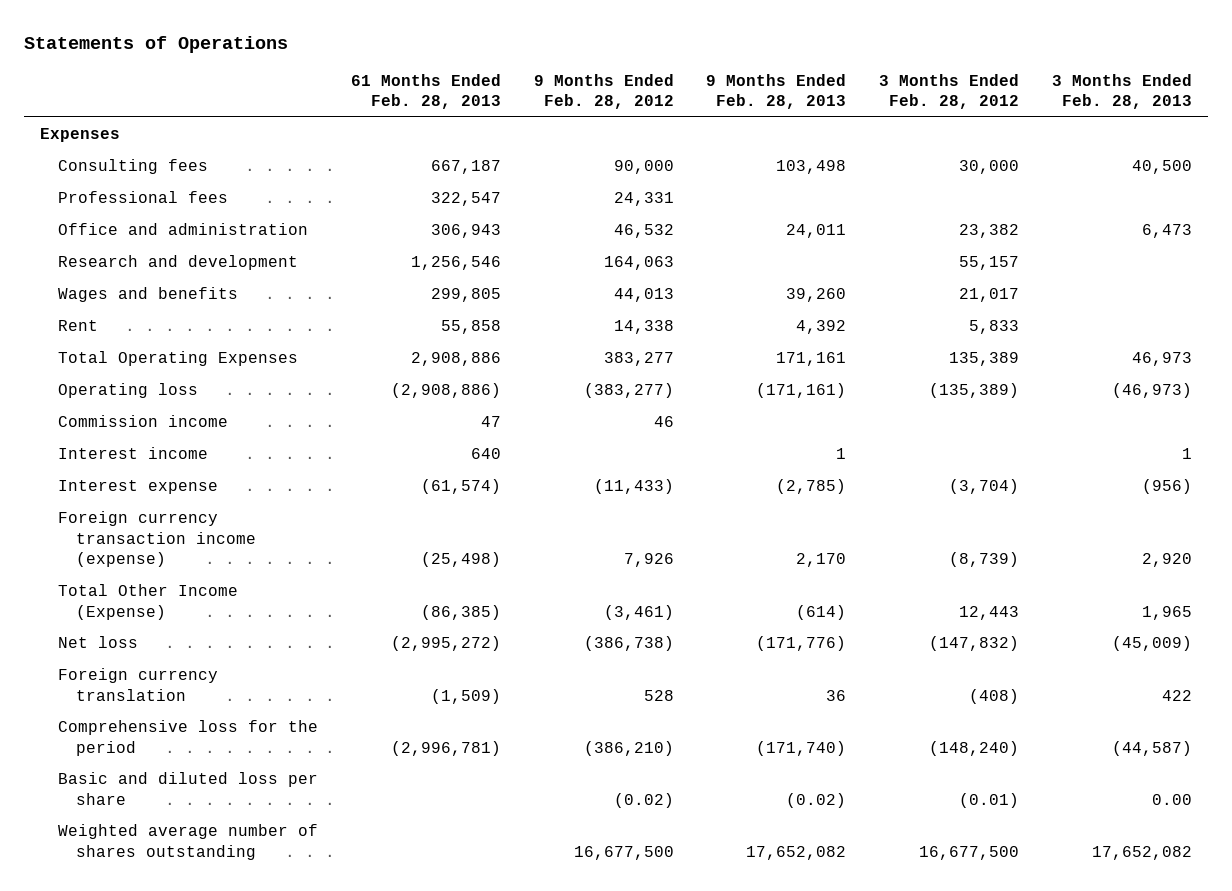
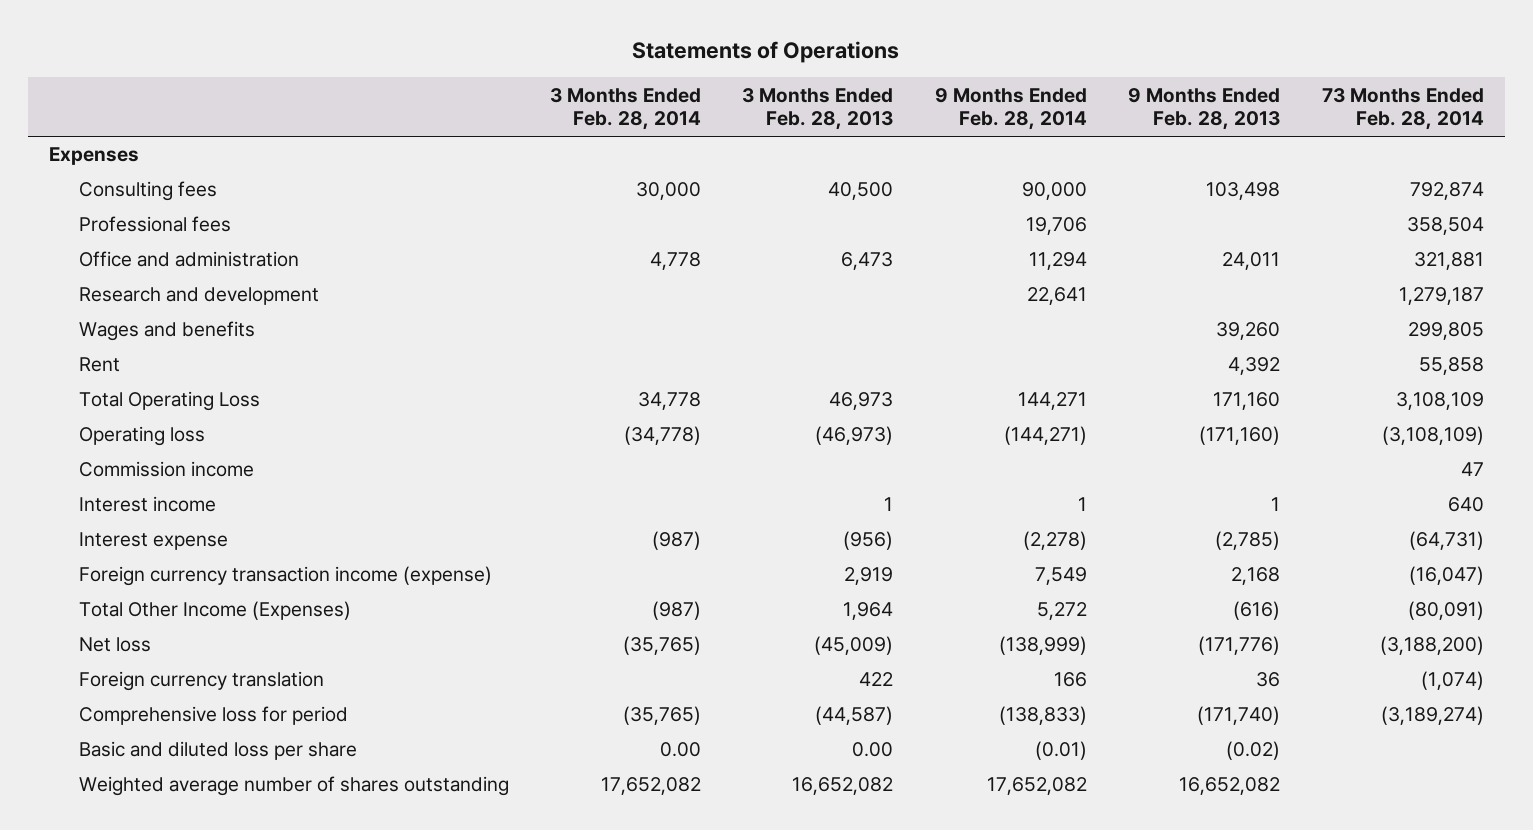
- | 61 Months Ended Feb. 28, 2013 | 9 Months Ended Feb. 28, 2012 | 9 Months Ended Feb. 28, 2013 | 3 Months Ended Feb. 28, 2012 | 3 Months Ended Feb. 28, 2013
+ | 3 Months Ended Feb. 28, 2014 | 3 Months Ended Feb. 28, 2013 | 9 Months Ended Feb. 28, 2014 | 9 Months Ended Feb. 28, 2013 | 73 Months Ended Feb. 28, 2014
- Total Operating Expenses | 2,908,886 | 383,277 | 171,161 | 135,389 | 46,973
- Operating loss | (2,908,886) | (383,277) | (171,161) | (135,389) | (46,973)
+ Total Operating Loss | 34,778 | 46,973 | 144,271 | 171,160 | 3,108,109
+ Operating loss | (34,778) | (46,973) | (144,271) | (171,160) | (3,108,109)
- Foreign currency transaction income (expense) | (25,498) | 7,926 | 2,170 | (8,739) | 2,920
- Total Other Income (Expense) | (86,385) | (3,461) | (614) | 12,443 | 1,965
+ Foreign currency transaction income (expense) | | 2,919 | 7,549 | 2,168 | (16,047)
+ Total Other Income (Expenses) | (987) | 1,964 | 5,272 | (616) | (80,091)
- Comprehensive loss for the period | (2,996,781) | (386,210) | (171,740) | (148,240) | (44,587)
+ Comprehensive loss for period | (35,765) | (44,587) | (138,833) | (171,740) | (3,189,274)
- Weighted average number of shares outstanding | | 16,677,500 | 17,652,082 | 16,677,500 | 17,652,082
+ Weighted average number of shares outstanding | 17,652,082 | 16,652,082 | 17,652,082 | 16,652,082 |

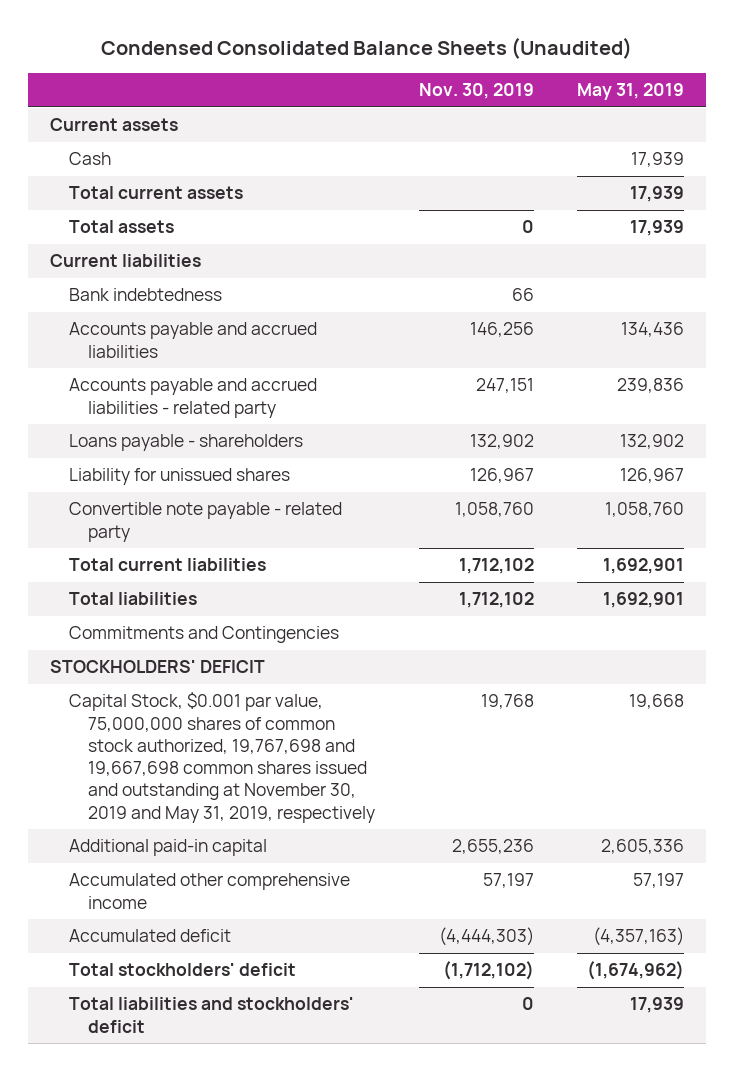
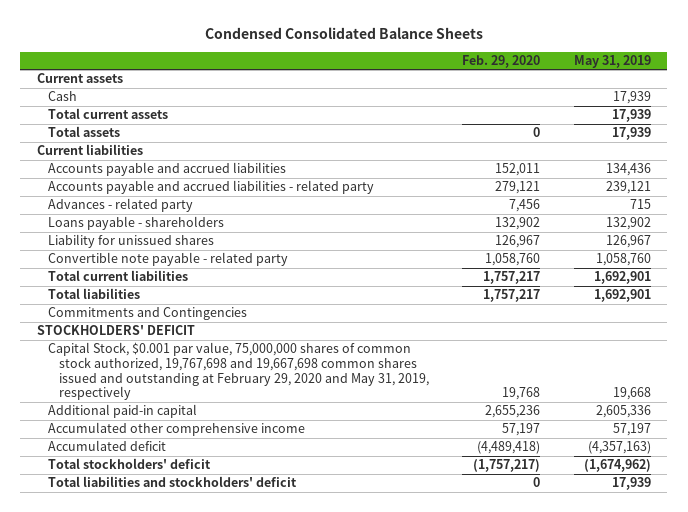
- Condensed Consolidated Balance Sheets (Unaudited)
+ Condensed Consolidated Balance Sheets
- | Nov. 30, 2019 | May 31, 2019
+ | Feb. 29, 2020 | May 31, 2019
- Bank indebtedness | 66 |
- Accounts payable and accrued liabilities - related party | 247,151 | 239,836
+ Accounts payable and accrued liabilities - related party | 279,121 | 239,121
+ Advances - related party | 7,456 | 715
- Capital Stock, $0.001 par value, 75,000,000 shares of common stock authorized, 19,767,698 and 19,667,698 common shares issued and outstanding at November 30, 2019 and May 31, 2019, respectively | 19,768 | 19,668
+ Capital Stock, $0.001 par value, 75,000,000 shares of common stock authorized, 19,767,698 and 19,667,698 common shares issued and outstanding at February 29, 2020 and May 31, 2019, respectively | 19,768 | 19,668

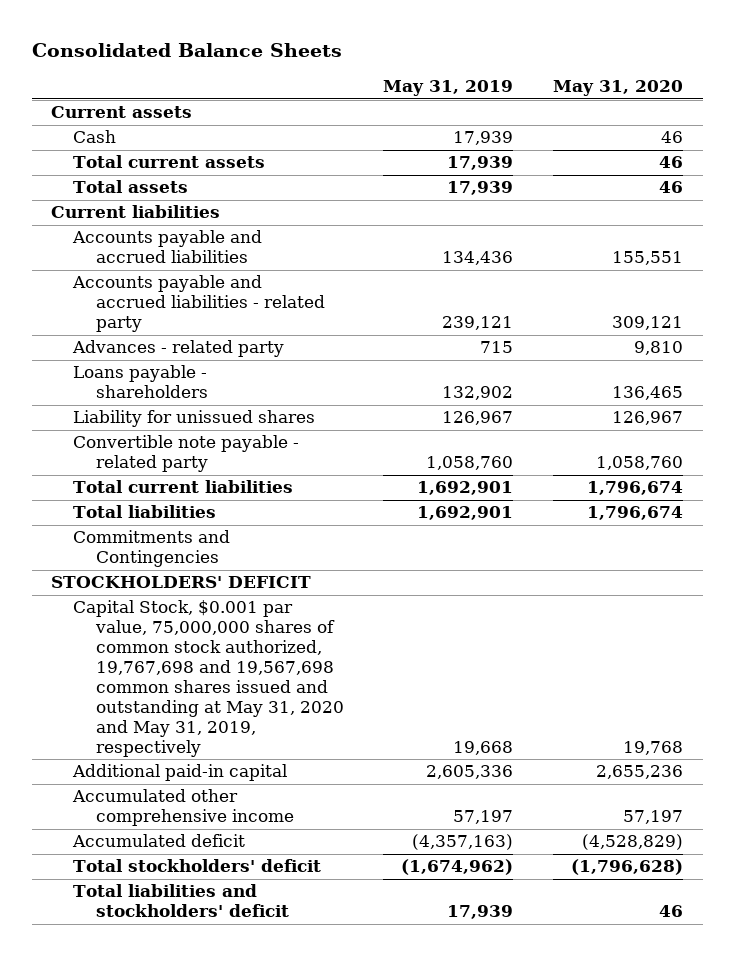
- Condensed Consolidated Balance Sheets
+ Consolidated Balance Sheets
- | Feb. 29, 2020 | May 31, 2019
+ | May 31, 2019 | May 31, 2020
- Capital Stock, $0.001 par value, 75,000,000 shares of common stock authorized, 19,767,698 and 19,667,698 common shares issued and outstanding at February 29, 2020 and May 31, 2019, respectively | 19,768 | 19,668
+ Capital Stock, $0.001 par value, 75,000,000 shares of common stock authorized, 19,767,698 and 19,567,698 common shares issued and outstanding at May 31, 2020 and May 31, 2019, respectively | 19,668 | 19,768

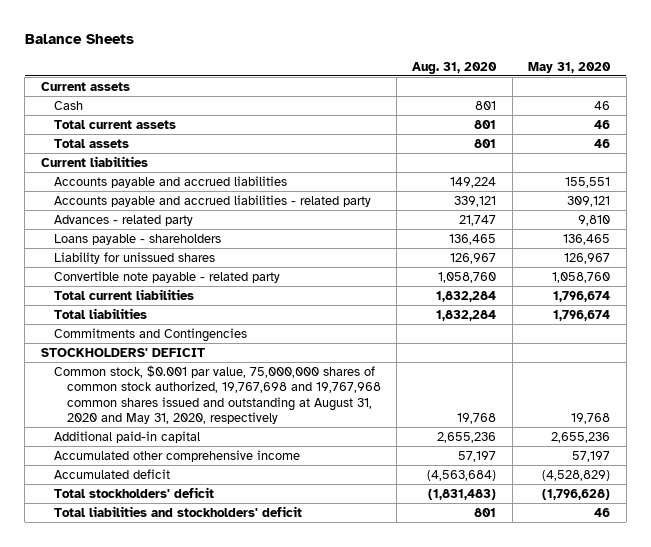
- Consolidated Balance Sheets
+ Balance Sheets
- | May 31, 2019 | May 31, 2020
+ | Aug. 31, 2020 | May 31, 2020
- Capital Stock, $0.001 par value, 75,000,000 shares of common stock authorized, 19,767,698 and 19,567,698 common shares issued and outstanding at May 31, 2020 and May 31, 2019, respectively | 19,668 | 19,768
+ Common stock, $0.001 par value, 75,000,000 shares of common stock authorized, 19,767,698 and 19,767,968 common shares issued and outstanding at August 31, 2020 and May 31, 2020, respectively | 19,768 | 19,768

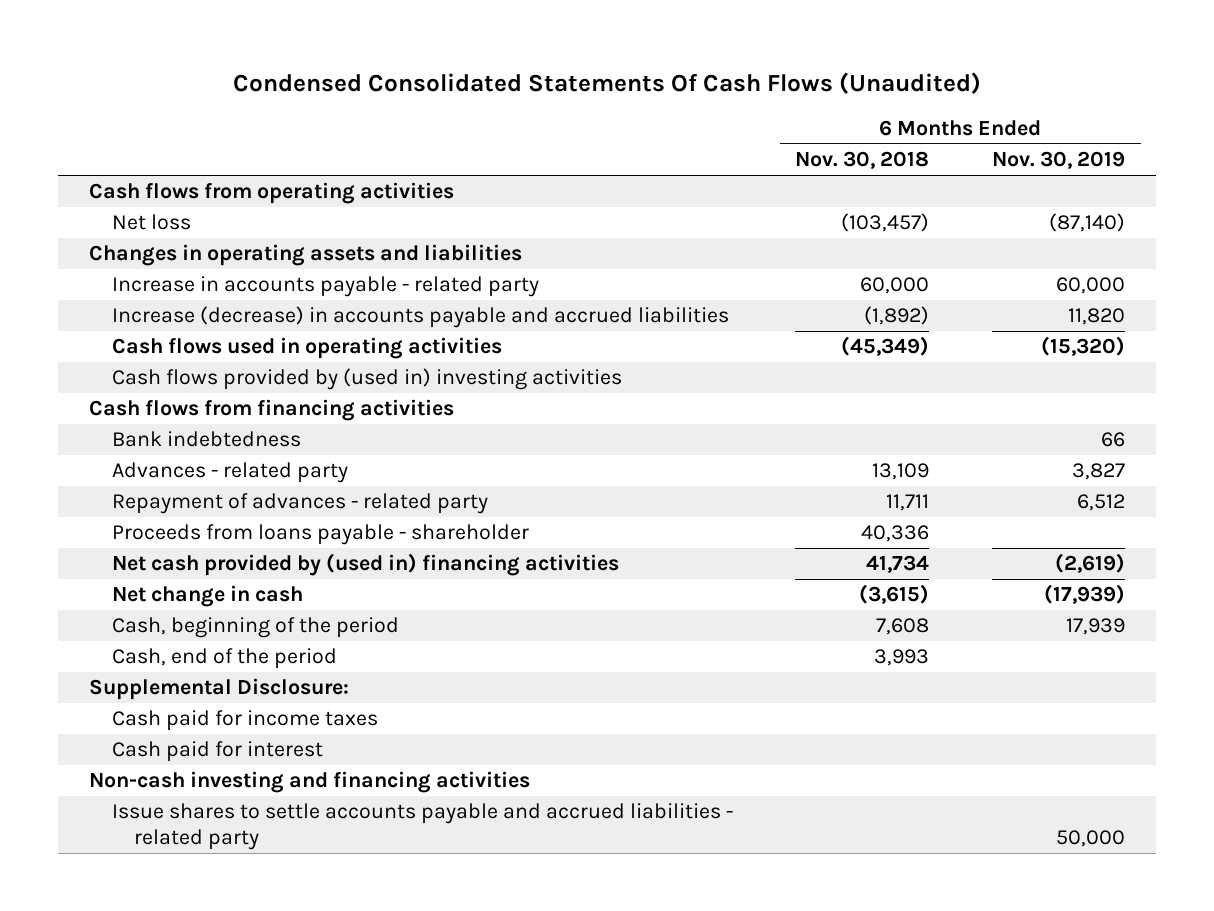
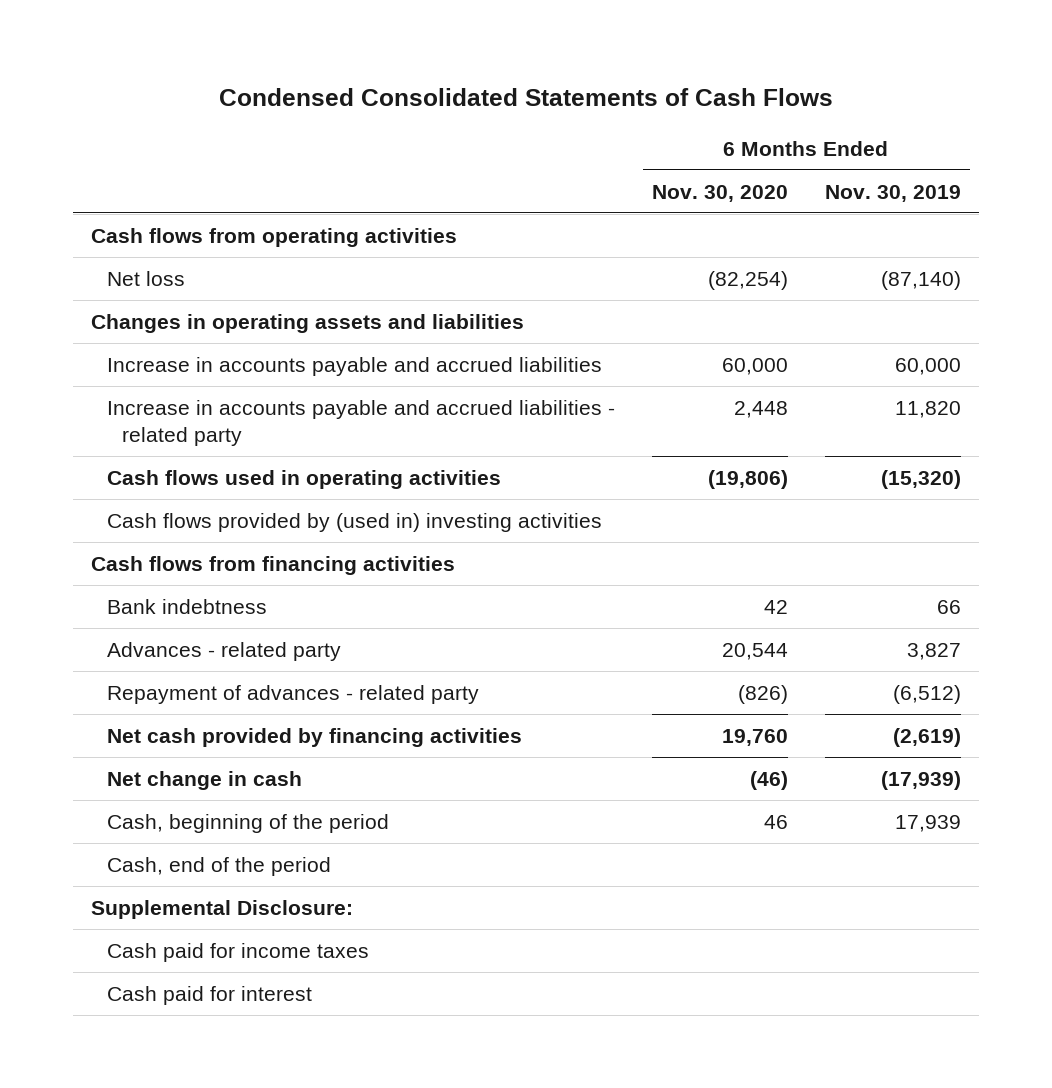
- Condensed Consolidated Statements Of Cash Flows (Unaudited)
+ Condensed Consolidated Statements of Cash Flows
- | 6 Months Ended Nov. 30, 2018 | 6 Months Ended Nov. 30, 2019
+ | 6 Months Ended Nov. 30, 2020 | 6 Months Ended Nov. 30, 2019
- Increase in accounts payable - related party | 60,000 | 60,000
- Increase (decrease) in accounts payable and accrued liabilities | (1,892) | 11,820
+ Increase in accounts payable and accrued liabilities | 60,000 | 60,000
+ Increase in accounts payable and accrued liabilities - related party | 2,448 | 11,820
- Bank indebtedness | | 66
+ Bank indebtness | 42 | 66
- Repayment of advances - related party | 11,711 | 6,512
- Proceeds from loans payable - shareholder | 40,336 |
- Net cash provided by (used in) financing activities | 41,734 | (2,619)
+ Repayment of advances - related party | (826) | (6,512)
+ Net cash provided by financing activities | 19,760 | (2,619)
- Non-cash investing and financing activities
- Issue shares to settle accounts payable and accrued liabilities - related party | | 50,000

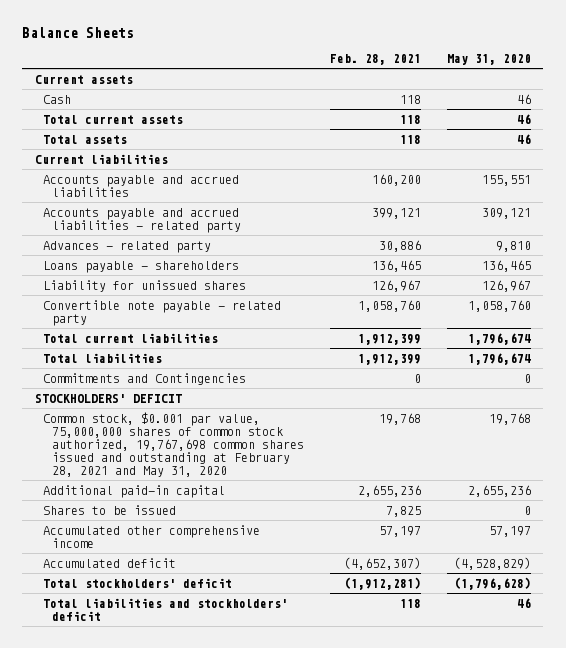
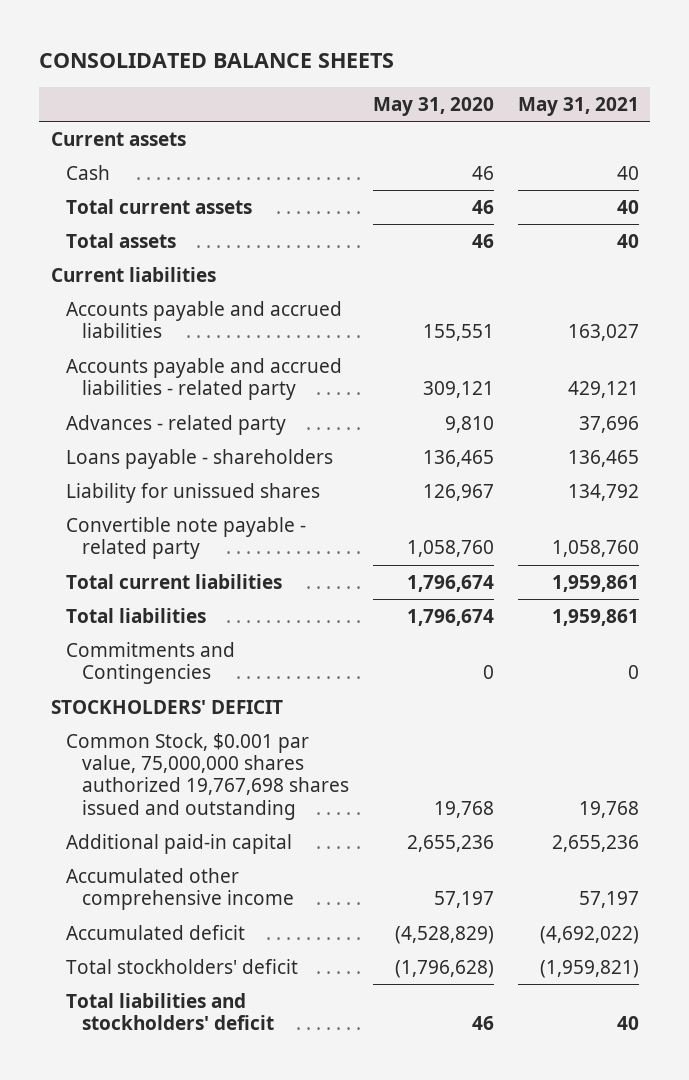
- Balance Sheets
+ CONSOLIDATED BALANCE SHEETS
- | Feb. 28, 2021 | May 31, 2020
+ | May 31, 2020 | May 31, 2021
- Common stock, $0.001 par value, 75,000,000 shares of common stock authorized, 19,767,698 common shares issued and outstanding at February 28, 2021 and May 31, 2020 | 19,768 | 19,768
+ Common Stock, $0.001 par value, 75,000,000 shares authorized 19,767,698 shares issued and outstanding | 19,768 | 19,768
- Shares to be issued | 7,825 | 0

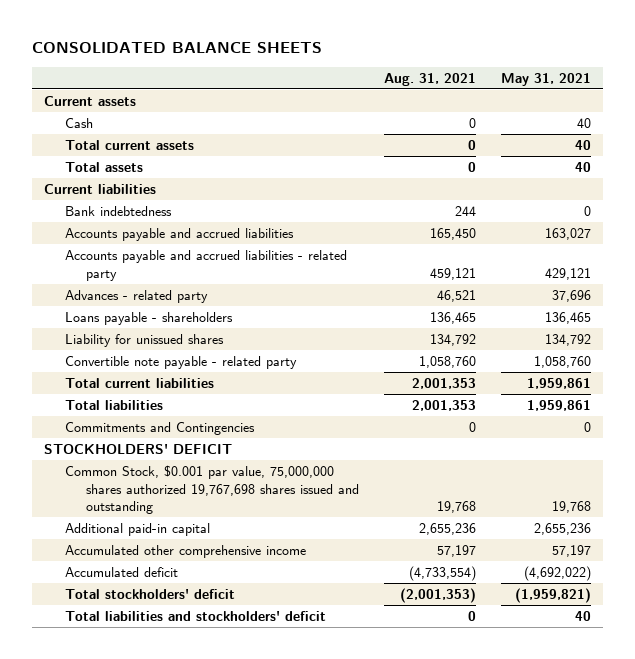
- | May 31, 2020 | May 31, 2021
+ | Aug. 31, 2021 | May 31, 2021
+ Bank indebtedness | 244 | 0

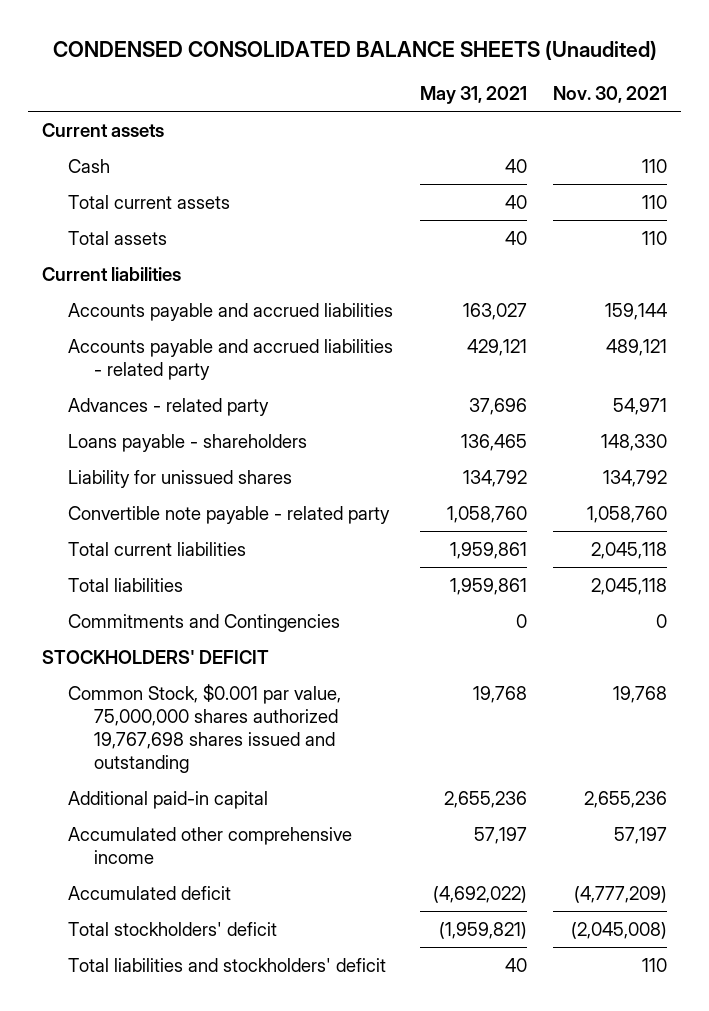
- CONSOLIDATED BALANCE SHEETS
+ CONDENSED CONSOLIDATED BALANCE SHEETS (Unaudited)
- | Aug. 31, 2021 | May 31, 2021
+ | May 31, 2021 | Nov. 30, 2021
- Bank indebtedness | 244 | 0

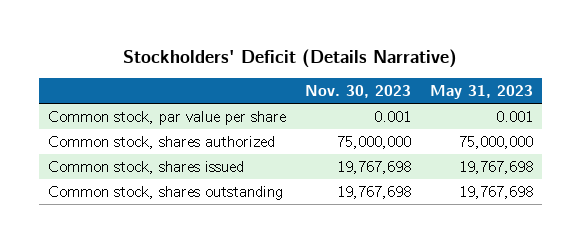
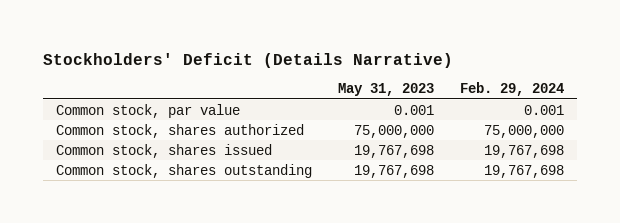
- | Nov. 30, 2023 | May 31, 2023
+ | May 31, 2023 | Feb. 29, 2024
- Common stock, par value per share | 0.001 | 0.001
+ Common stock, par value | 0.001 | 0.001

